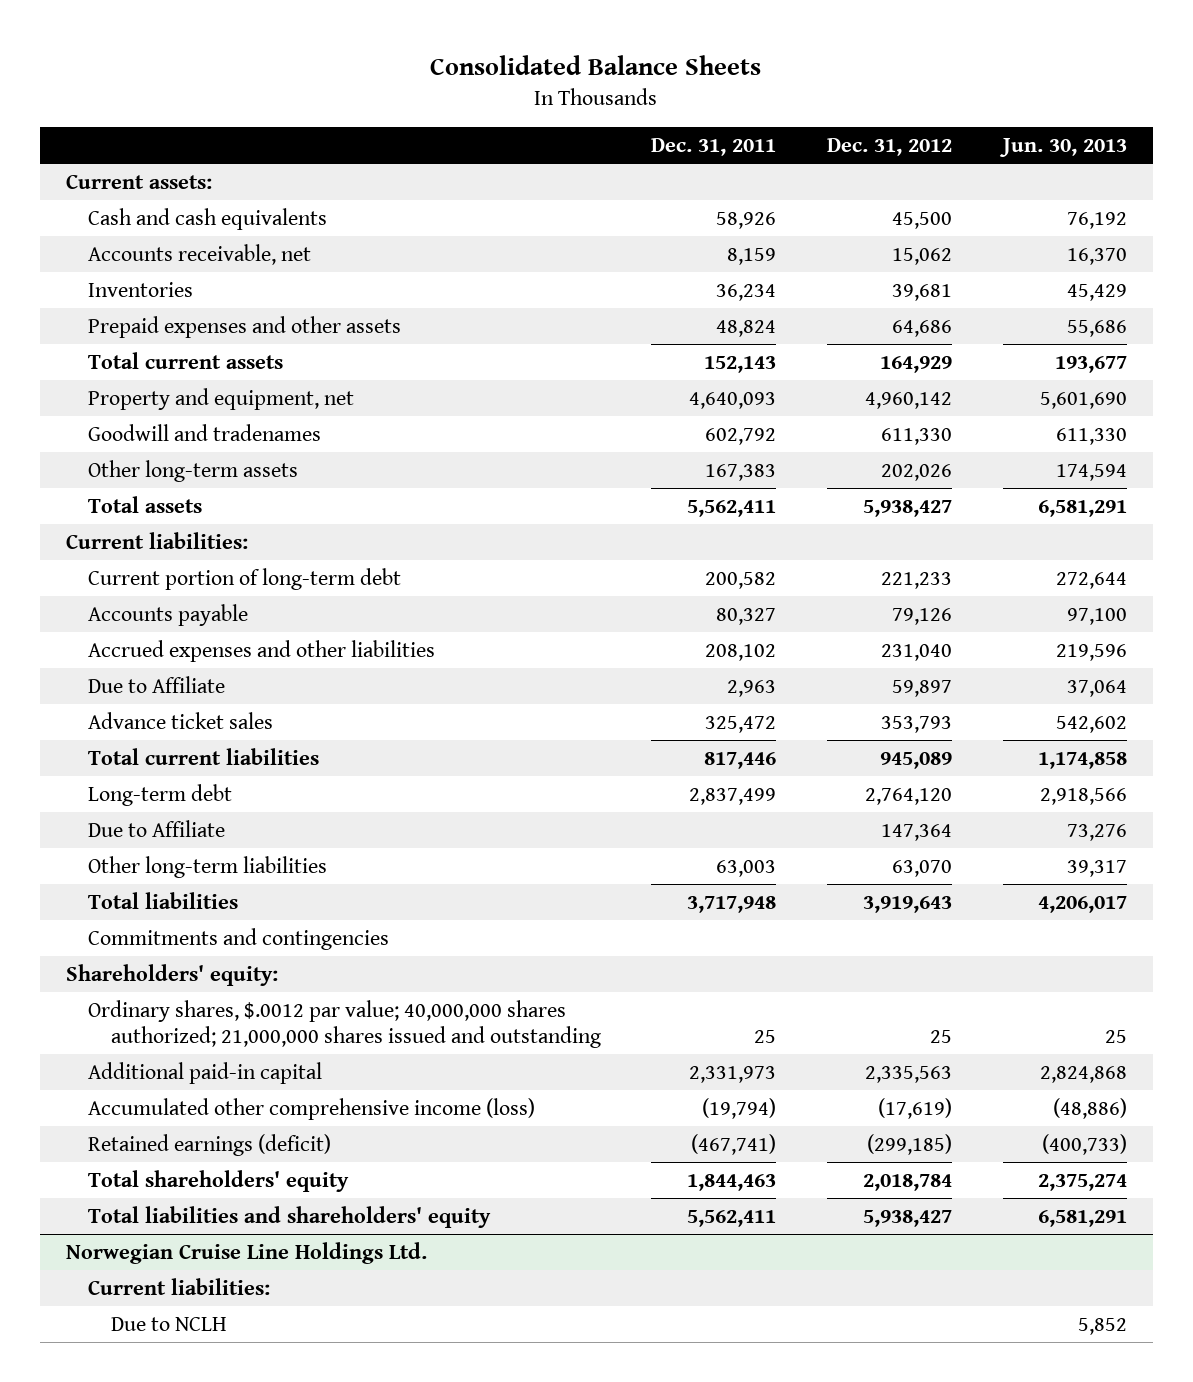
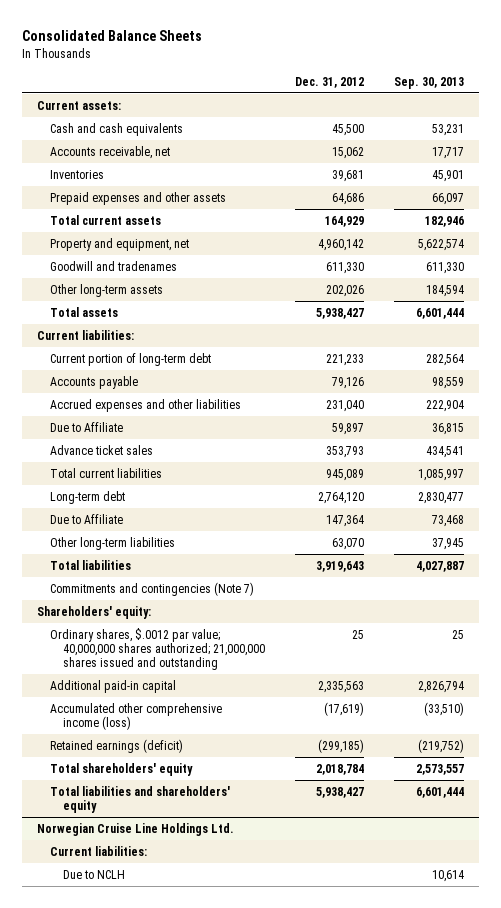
- | Dec. 31, 2011 | Dec. 31, 2012 | Jun. 30, 2013
+ | Dec. 31, 2012 | Sep. 30, 2013
- Commitments and contingencies
+ Commitments and contingencies (Note 7)

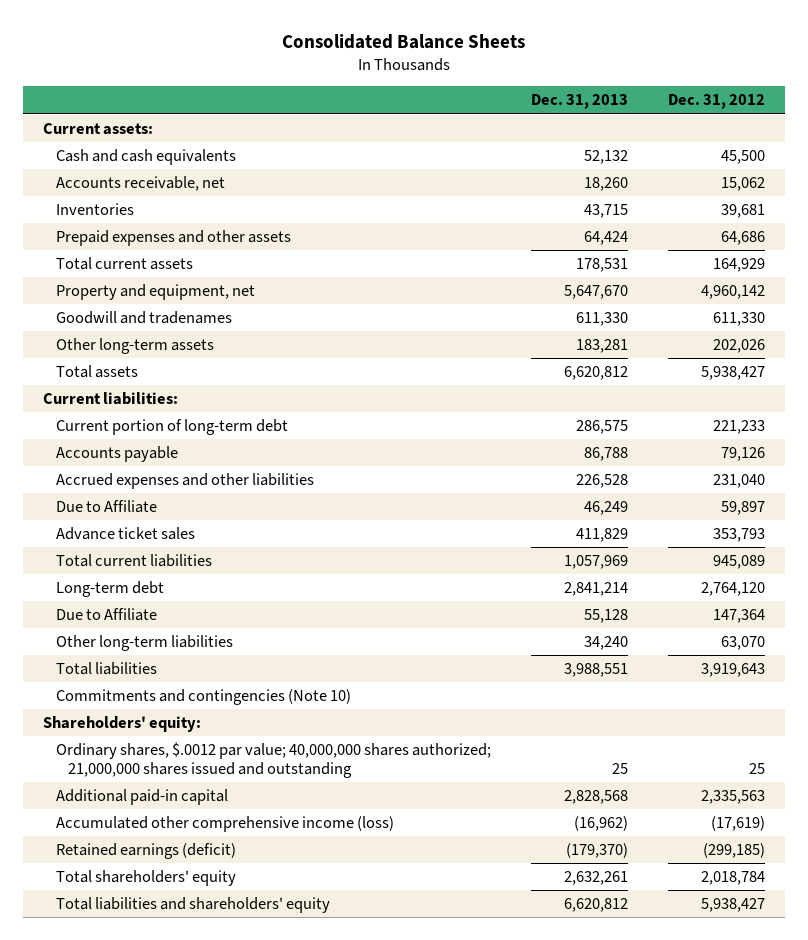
- | Dec. 31, 2012 | Sep. 30, 2013
+ | Dec. 31, 2013 | Dec. 31, 2012
- Commitments and contingencies (Note 7)
+ Commitments and contingencies (Note 10)
- Norwegian Cruise Line Holdings Ltd.
- Current liabilities:
- Due to NCLH | | 10,614

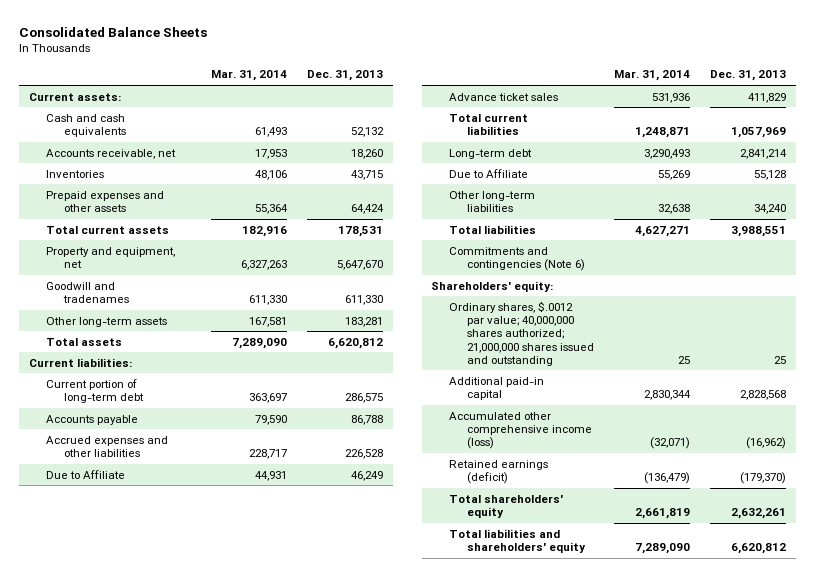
- | Dec. 31, 2013 | Dec. 31, 2012
+ | Mar. 31, 2014 | Dec. 31, 2013
- Commitments and contingencies (Note 10)
+ Commitments and contingencies (Note 6)

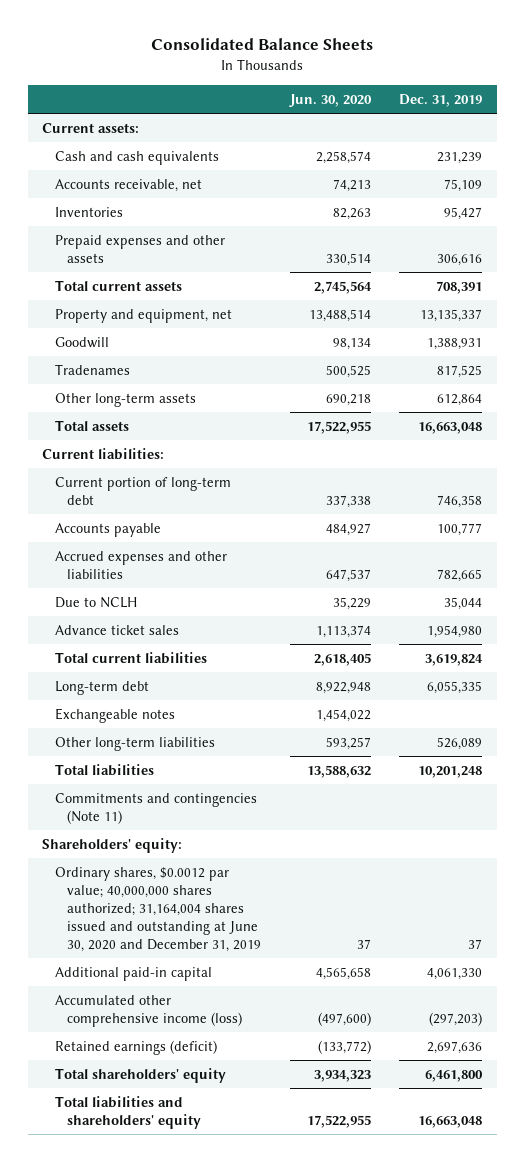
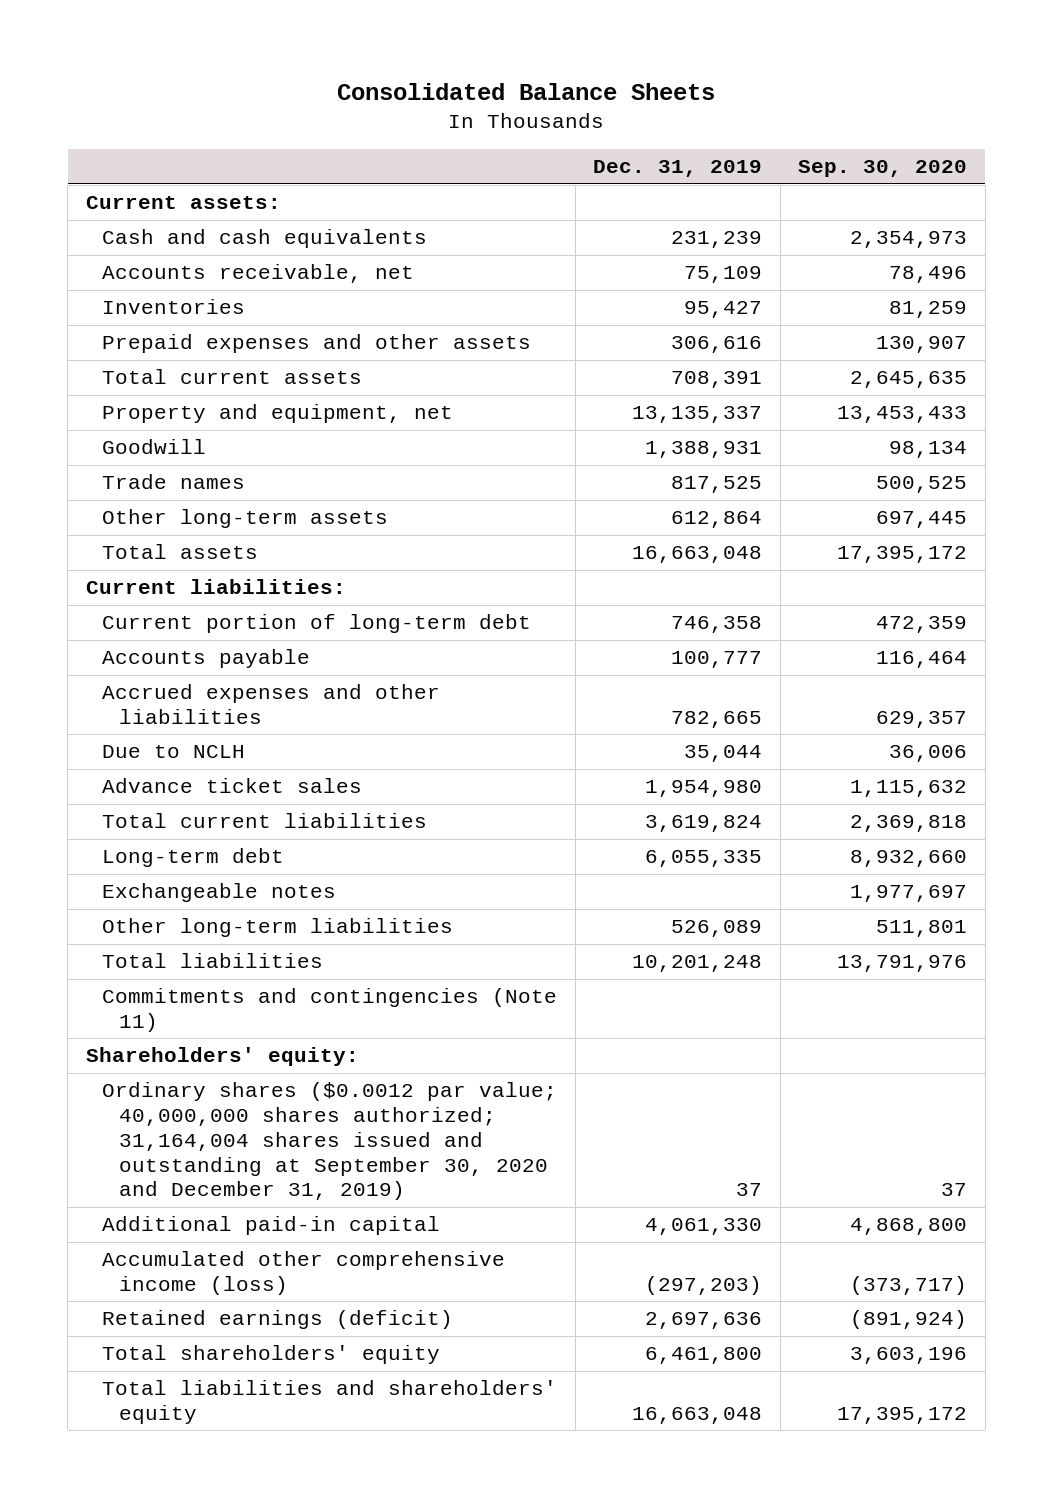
- | Jun. 30, 2020 | Dec. 31, 2019
+ | Dec. 31, 2019 | Sep. 30, 2020
- Tradenames | 500,525 | 817,525
+ Trade names | 817,525 | 500,525
- Ordinary shares, $0.0012 par value; 40,000,000 shares authorized; 31,164,004 shares issued and outstanding at June 30, 2020 and December 31, 2019 | 37 | 37
+ Ordinary shares ($0.0012 par value; 40,000,000 shares authorized; 31,164,004 shares issued and outstanding at September 30, 2020 and December 31, 2019) | 37 | 37

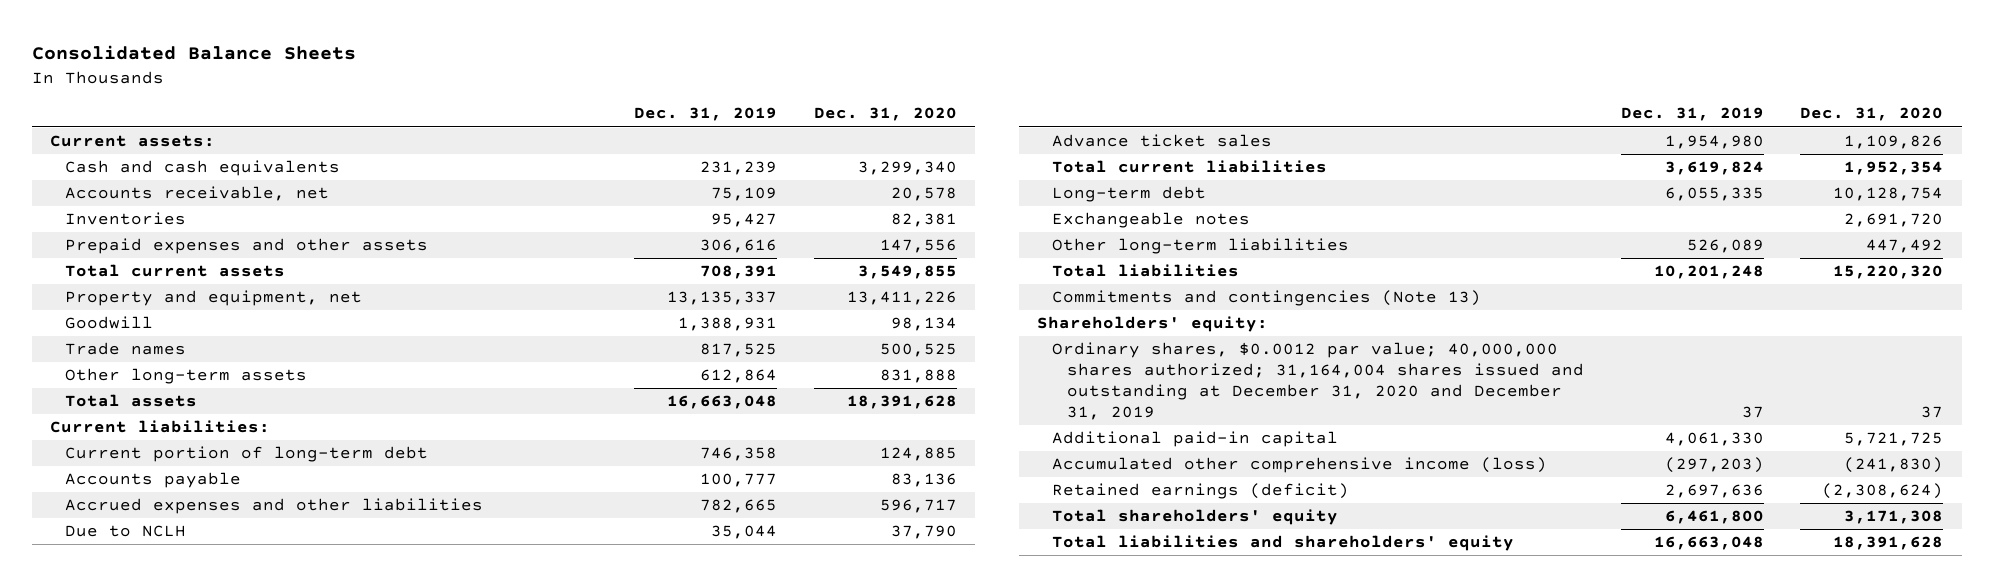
- | Dec. 31, 2019 | Sep. 30, 2020
+ | Dec. 31, 2019 | Dec. 31, 2020
- Commitments and contingencies (Note 11)
+ Commitments and contingencies (Note 13)
- Ordinary shares ($0.0012 par value; 40,000,000 shares authorized; 31,164,004 shares issued and outstanding at September 30, 2020 and December 31, 2019) | 37 | 37
+ Ordinary shares, $0.0012 par value; 40,000,000 shares authorized; 31,164,004 shares issued and outstanding at December 31, 2020 and December 31, 2019 | 37 | 37

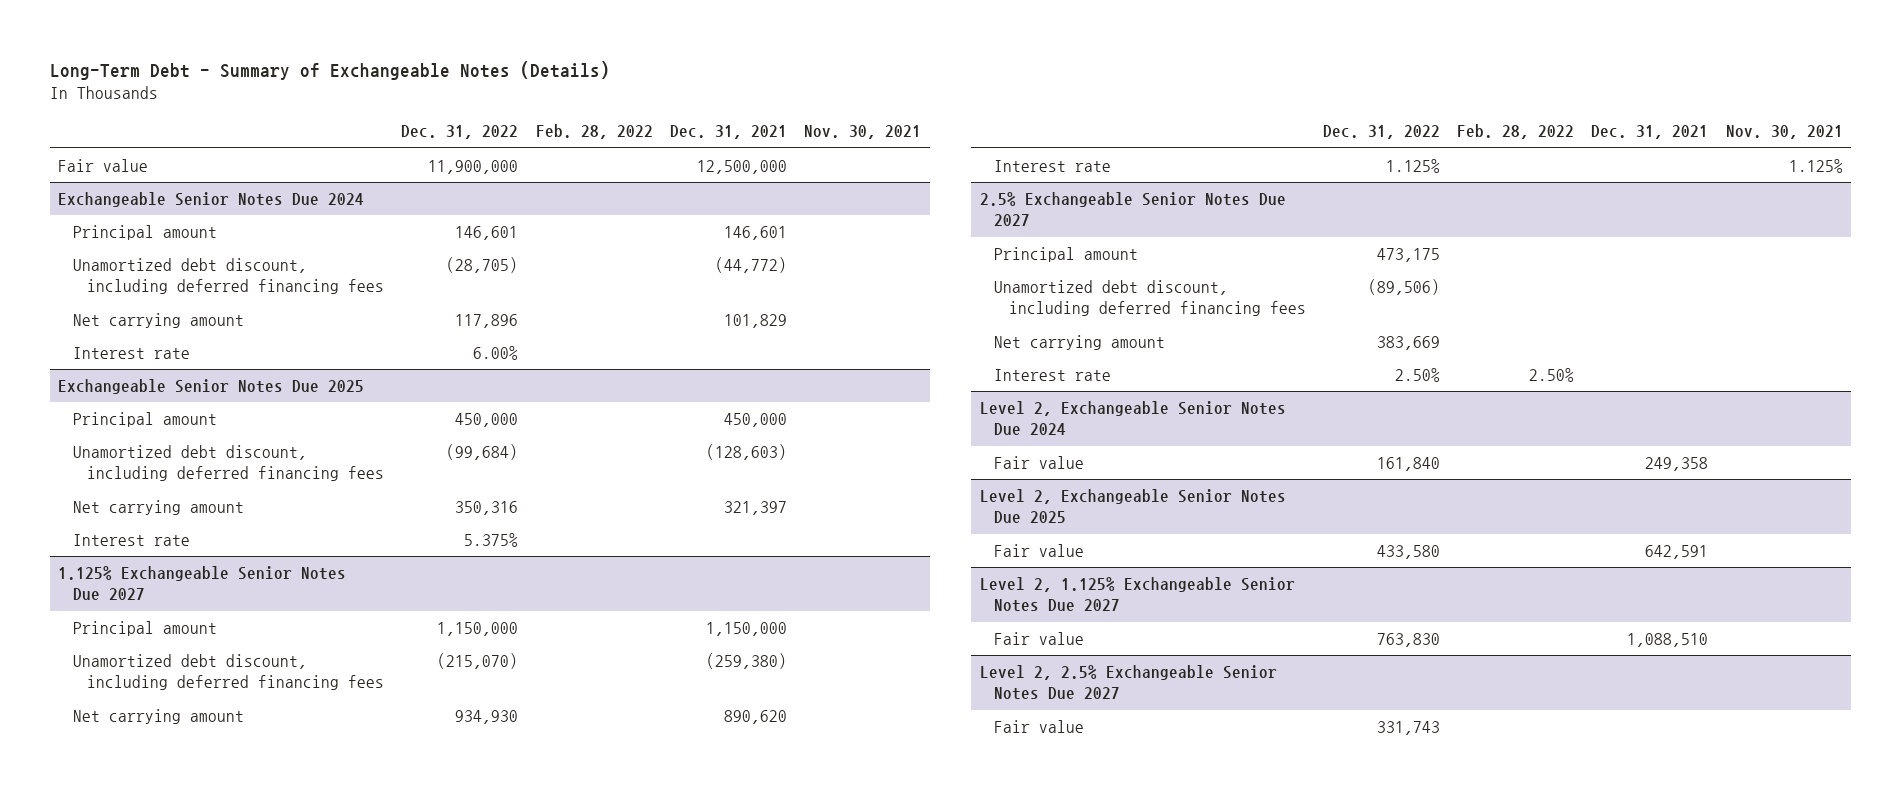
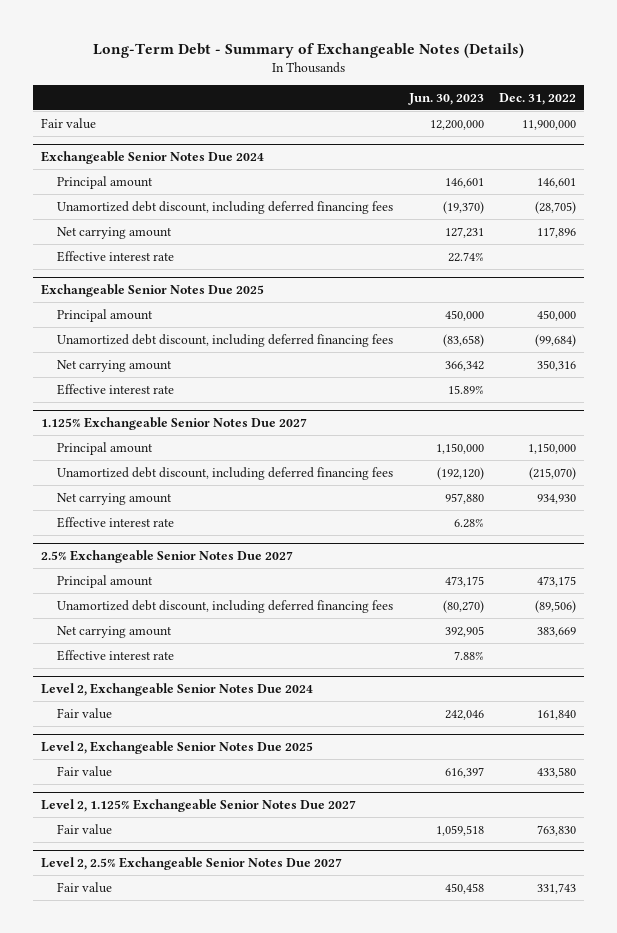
- | Dec. 31, 2022 | Feb. 28, 2022 | Dec. 31, 2021 | Nov. 30, 2021
+ | Jun. 30, 2023 | Dec. 31, 2022
@ Exchangeable Senior Notes Due 2024
- Interest rate | 6.00% | | |
+ Effective interest rate | 22.74% |
@ Exchangeable Senior Notes Due 2025
- Interest rate | 5.375% | | |
+ Effective interest rate | 15.89% |
@ 1.125% Exchangeable Senior Notes Due 2027
- Interest rate | 1.125% | | | 1.125%
+ Effective interest rate | 6.28% |
@ 2.5% Exchangeable Senior Notes Due 2027
- Interest rate | 2.50% | 2.50% | |
+ Effective interest rate | 7.88% |

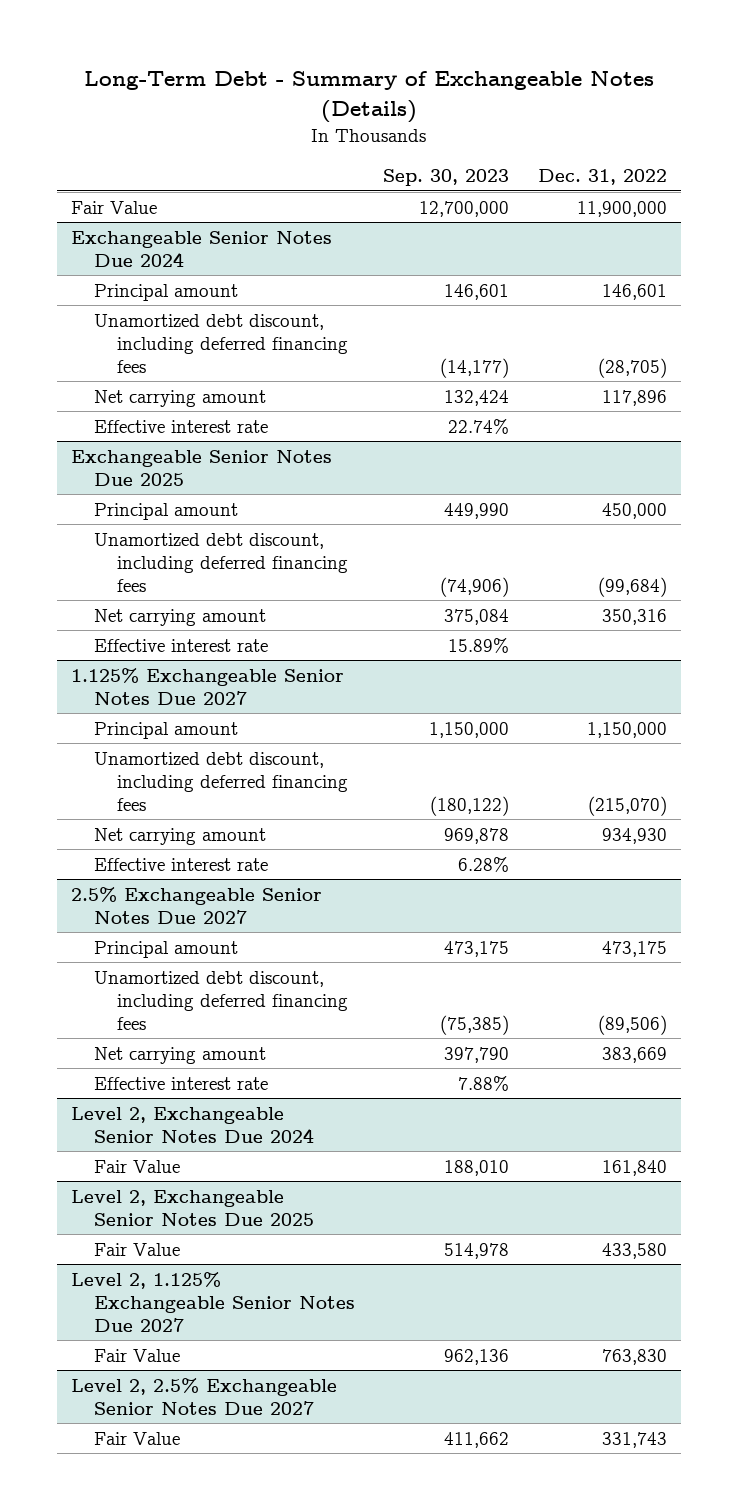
- | Jun. 30, 2023 | Dec. 31, 2022
+ | Sep. 30, 2023 | Dec. 31, 2022
- Fair value | 12,200,000 | 11,900,000
+ Fair Value | 12,700,000 | 11,900,000
@ Level 2, Exchangeable Senior Notes Due 2024
- Fair value | 242,046 | 161,840
+ Fair Value | 188,010 | 161,840
@ Level 2, Exchangeable Senior Notes Due 2025
- Fair value | 616,397 | 433,580
+ Fair Value | 514,978 | 433,580
@ Level 2, 1.125% Exchangeable Senior Notes Due 2027
- Fair value | 1,059,518 | 763,830
+ Fair Value | 962,136 | 763,830
@ Level 2, 2.5% Exchangeable Senior Notes Due 2027
- Fair value | 450,458 | 331,743
+ Fair Value | 411,662 | 331,743

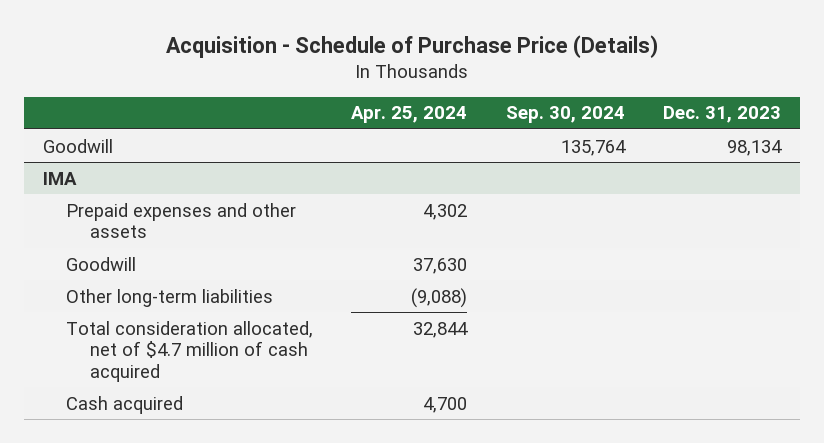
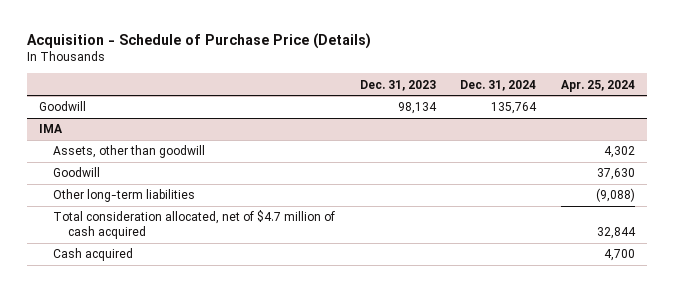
- | Apr. 25, 2024 | Sep. 30, 2024 | Dec. 31, 2023
+ | Dec. 31, 2023 | Dec. 31, 2024 | Apr. 25, 2024
@ IMA
- Prepaid expenses and other assets | 4,302 | |
+ Assets, other than goodwill | | | 4,302

